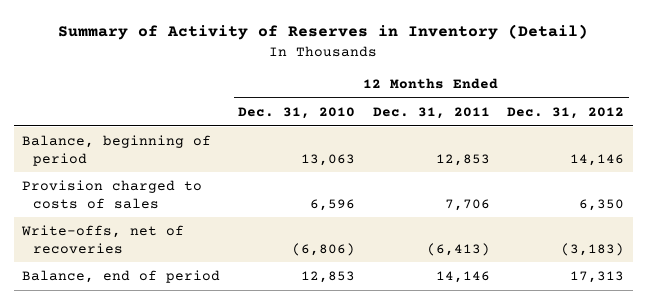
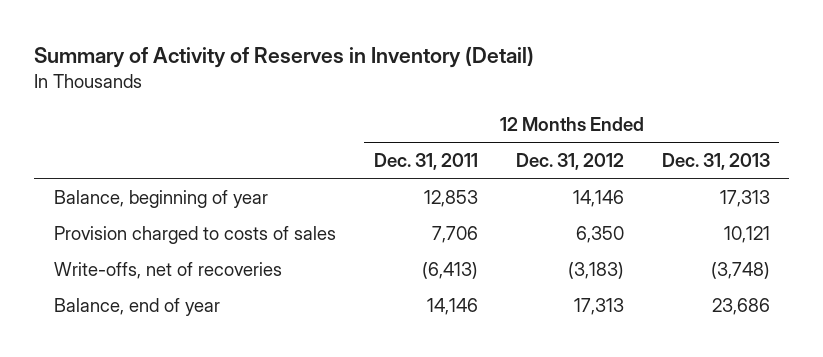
- | 12 Months Ended Dec. 31, 2010 | 12 Months Ended Dec. 31, 2011 | 12 Months Ended Dec. 31, 2012
+ | 12 Months Ended Dec. 31, 2011 | 12 Months Ended Dec. 31, 2012 | 12 Months Ended Dec. 31, 2013
- Balance, beginning of period | 13,063 | 12,853 | 14,146
+ Balance, beginning of year | 12,853 | 14,146 | 17,313
- Balance, end of period | 12,853 | 14,146 | 17,313
+ Balance, end of year | 14,146 | 17,313 | 23,686

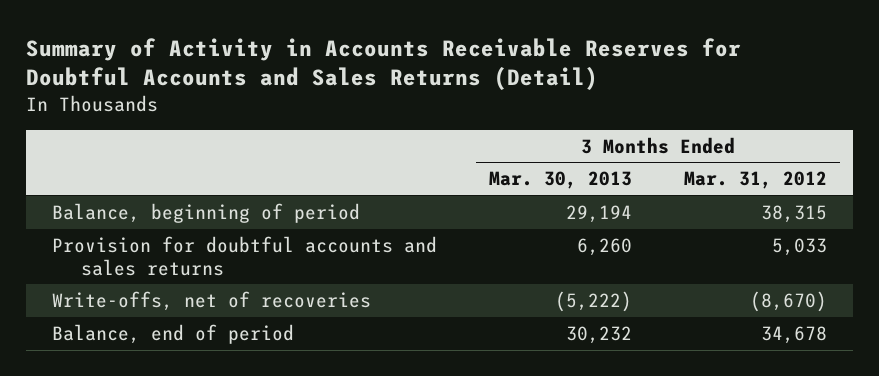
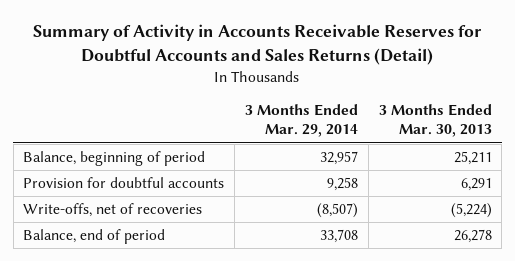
- | 3 Months Ended Mar. 30, 2013 | 3 Months Ended Mar. 31, 2012
+ | 3 Months Ended Mar. 29, 2014 | 3 Months Ended Mar. 30, 2013
- Balance, beginning of period | 29,194 | 38,315
- Provision for doubtful accounts and sales returns | 6,260 | 5,033
- Write-offs, net of recoveries | (5,222) | (8,670)
- Balance, end of period | 30,232 | 34,678
+ Balance, beginning of period | 32,957 | 25,211
+ Provision for doubtful accounts | 9,258 | 6,291
+ Write-offs, net of recoveries | (8,507) | (5,224)
+ Balance, end of period | 33,708 | 26,278

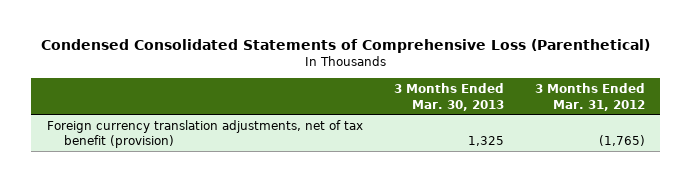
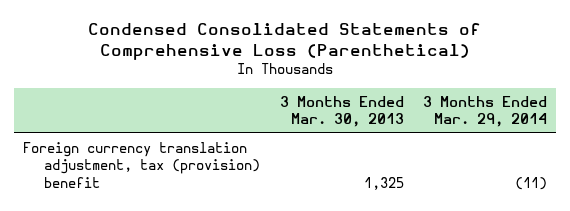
- | 3 Months Ended Mar. 30, 2013 | 3 Months Ended Mar. 31, 2012
+ | 3 Months Ended Mar. 30, 2013 | 3 Months Ended Mar. 29, 2014
- Foreign currency translation adjustments, net of tax benefit (provision) | 1,325 | (1,765)
+ Foreign currency translation adjustment, tax (provision) benefit | 1,325 | (11)

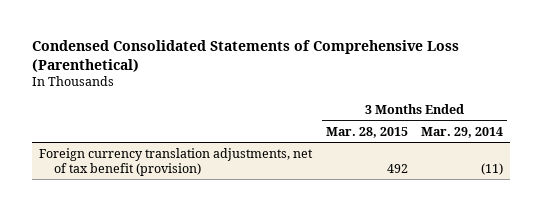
- | 3 Months Ended Mar. 30, 2013 | 3 Months Ended Mar. 29, 2014
+ | 3 Months Ended Mar. 28, 2015 | 3 Months Ended Mar. 29, 2014
- Foreign currency translation adjustment, tax (provision) benefit | 1,325 | (11)
+ Foreign currency translation adjustments, net of tax benefit (provision) | 492 | (11)

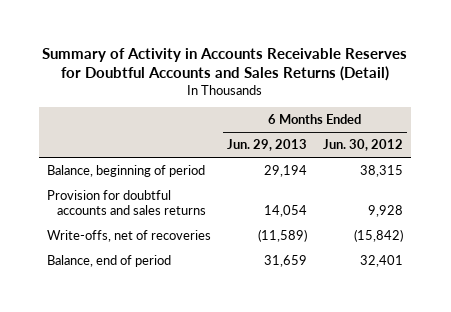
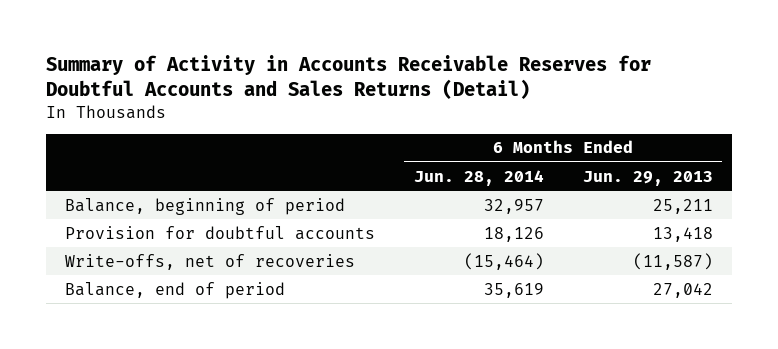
- | 6 Months Ended Jun. 29, 2013 | 6 Months Ended Jun. 30, 2012
+ | 6 Months Ended Jun. 28, 2014 | 6 Months Ended Jun. 29, 2013
- Balance, beginning of period | 29,194 | 38,315
- Provision for doubtful accounts and sales returns | 14,054 | 9,928
- Write-offs, net of recoveries | (11,589) | (15,842)
- Balance, end of period | 31,659 | 32,401
+ Balance, beginning of period | 32,957 | 25,211
+ Provision for doubtful accounts | 18,126 | 13,418
+ Write-offs, net of recoveries | (15,464) | (11,587)
+ Balance, end of period | 35,619 | 27,042

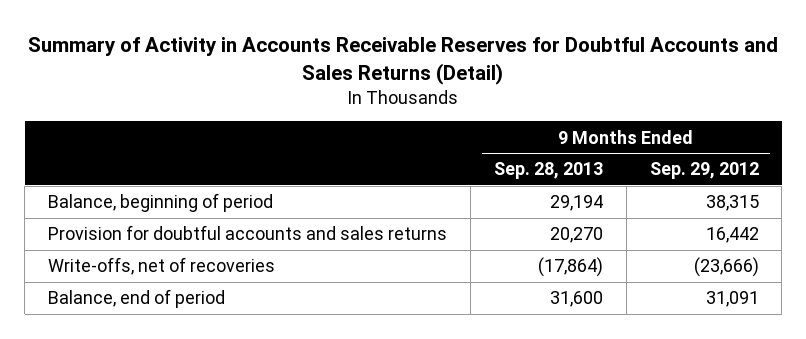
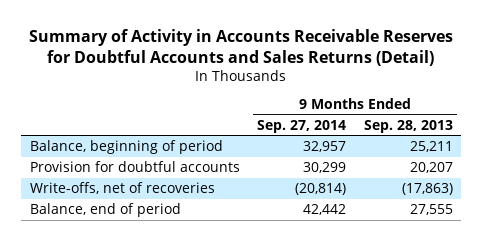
- | 9 Months Ended Sep. 28, 2013 | 9 Months Ended Sep. 29, 2012
+ | 9 Months Ended Sep. 27, 2014 | 9 Months Ended Sep. 28, 2013
- Balance, beginning of period | 29,194 | 38,315
- Provision for doubtful accounts and sales returns | 20,270 | 16,442
- Write-offs, net of recoveries | (17,864) | (23,666)
- Balance, end of period | 31,600 | 31,091
+ Balance, beginning of period | 32,957 | 25,211
+ Provision for doubtful accounts | 30,299 | 20,207
+ Write-offs, net of recoveries | (20,814) | (17,863)
+ Balance, end of period | 42,442 | 27,555

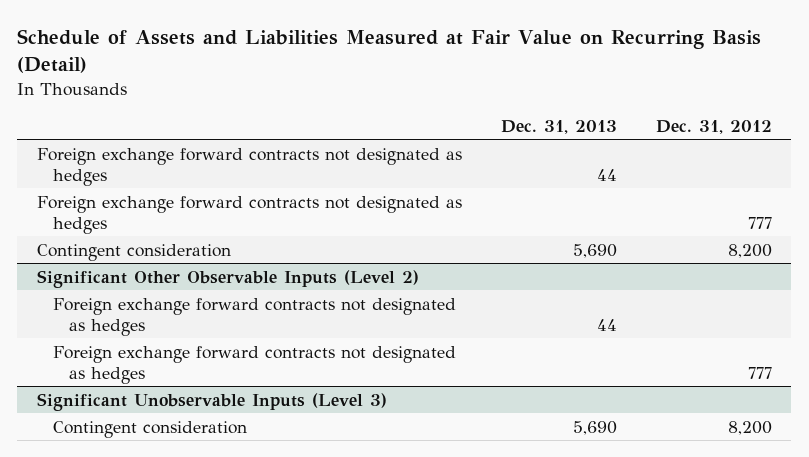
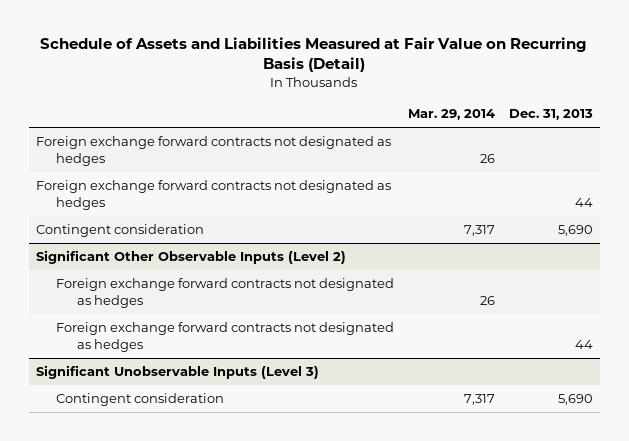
- | Dec. 31, 2013 | Dec. 31, 2012
+ | Mar. 29, 2014 | Dec. 31, 2013
moved down: Foreign exchange forward contracts not designated as hedges | | 44
@ Significant Other Observable Inputs (Level 2)
moved down: Foreign exchange forward contracts not designated as hedges | | 44

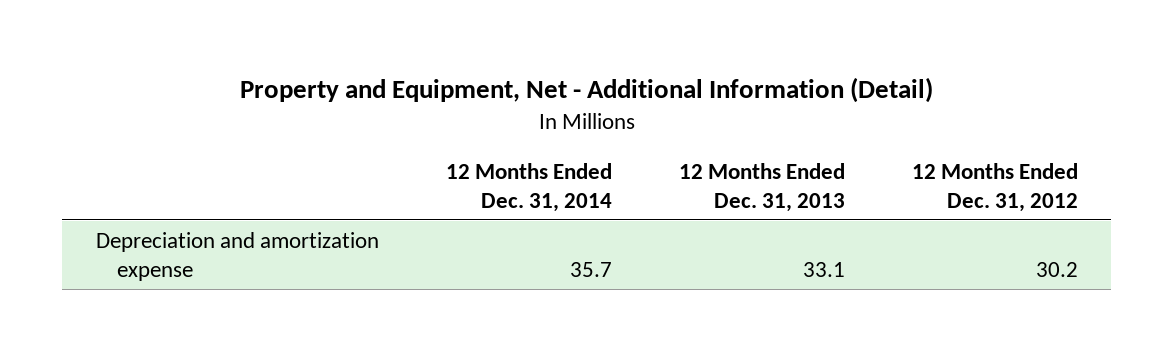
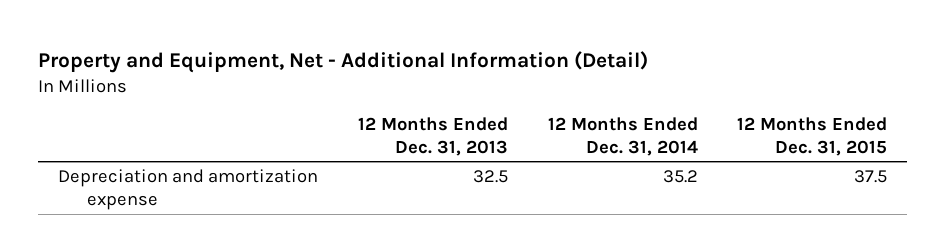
- | 12 Months Ended Dec. 31, 2014 | 12 Months Ended Dec. 31, 2013 | 12 Months Ended Dec. 31, 2012
+ | 12 Months Ended Dec. 31, 2013 | 12 Months Ended Dec. 31, 2014 | 12 Months Ended Dec. 31, 2015
- Depreciation and amortization expense | 35.7 | 33.1 | 30.2
+ Depreciation and amortization expense | 32.5 | 35.2 | 37.5

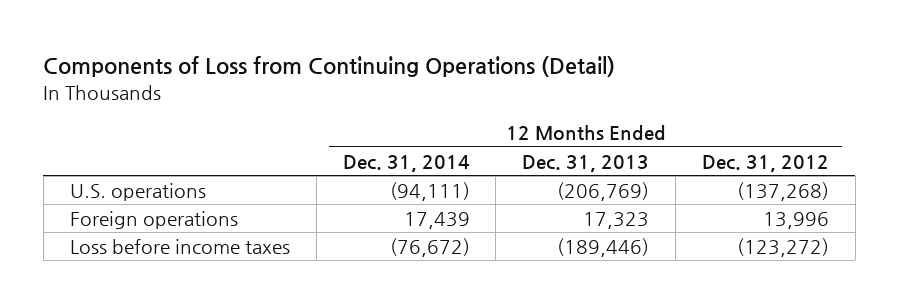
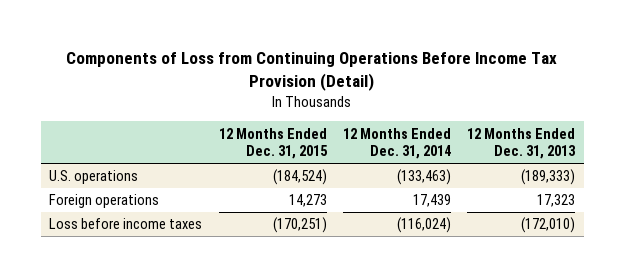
- Components of Loss from Continuing Operations (Detail)
+ Components of Loss from Continuing Operations Before Income Tax Provision (Detail)
- | 12 Months Ended Dec. 31, 2014 | 12 Months Ended Dec. 31, 2013 | 12 Months Ended Dec. 31, 2012
+ | 12 Months Ended Dec. 31, 2015 | 12 Months Ended Dec. 31, 2014 | 12 Months Ended Dec. 31, 2013
- U.S. operations | (94,111) | (206,769) | (137,268)
+ U.S. operations | (184,524) | (133,463) | (189,333)
- Loss before income taxes | (76,672) | (189,446) | (123,272)
+ Loss before income taxes | (170,251) | (116,024) | (172,010)

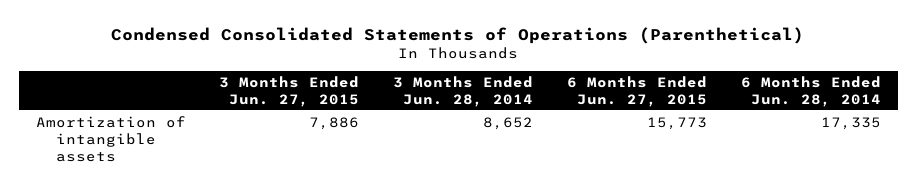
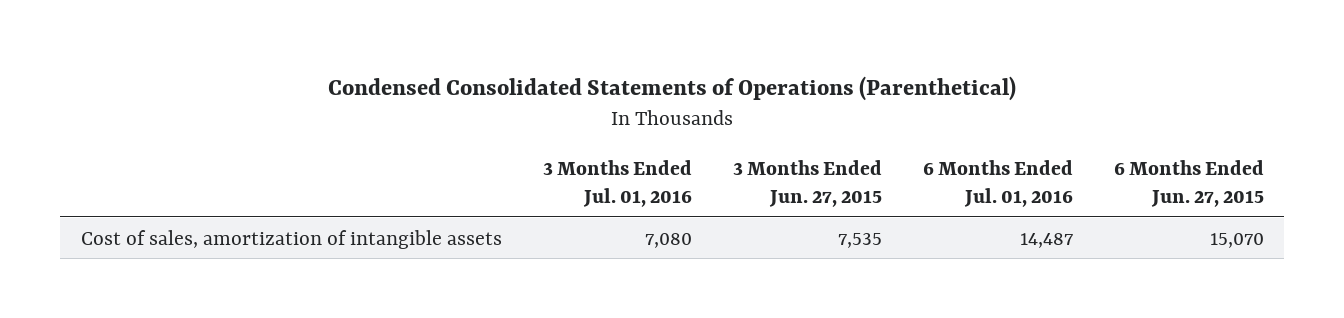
- | 3 Months Ended Jun. 27, 2015 | 3 Months Ended Jun. 28, 2014 | 6 Months Ended Jun. 27, 2015 | 6 Months Ended Jun. 28, 2014
+ | 3 Months Ended Jul. 01, 2016 | 3 Months Ended Jun. 27, 2015 | 6 Months Ended Jul. 01, 2016 | 6 Months Ended Jun. 27, 2015
- Amortization of intangible assets | 7,886 | 8,652 | 15,773 | 17,335
+ Cost of sales, amortization of intangible assets | 7,080 | 7,535 | 14,487 | 15,070

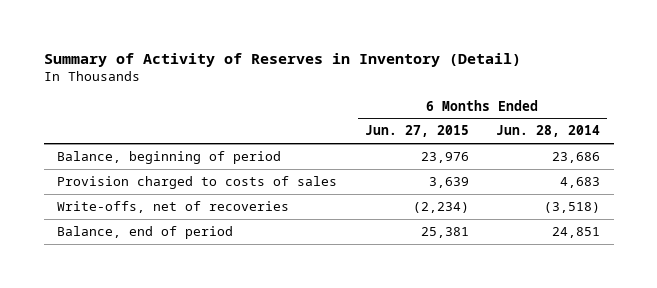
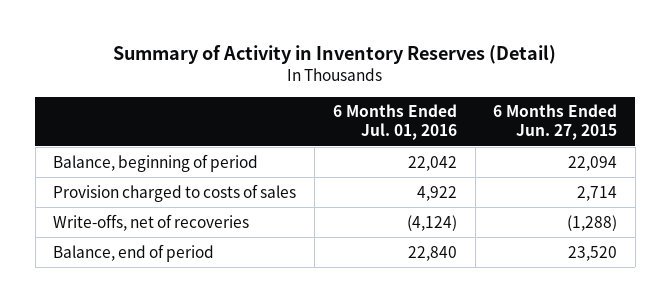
- Summary of Activity of Reserves in Inventory (Detail)
+ Summary of Activity in Inventory Reserves (Detail)
- | 6 Months Ended Jun. 27, 2015 | 6 Months Ended Jun. 28, 2014
+ | 6 Months Ended Jul. 01, 2016 | 6 Months Ended Jun. 27, 2015
- Balance, beginning of period | 23,976 | 23,686
- Provision charged to costs of sales | 3,639 | 4,683
- Write-offs, net of recoveries | (2,234) | (3,518)
- Balance, end of period | 25,381 | 24,851
+ Balance, beginning of period | 22,042 | 22,094
+ Provision charged to costs of sales | 4,922 | 2,714
+ Write-offs, net of recoveries | (4,124) | (1,288)
+ Balance, end of period | 22,840 | 23,520

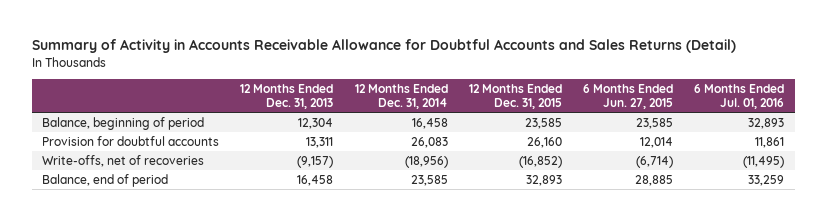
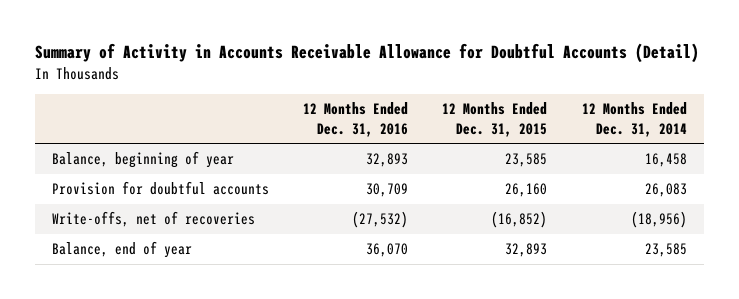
- Summary of Activity in Accounts Receivable Allowance for Doubtful Accounts and Sales Returns (Detail)
+ Summary of Activity in Accounts Receivable Allowance for Doubtful Accounts (Detail)
- | 12 Months Ended Dec. 31, 2013 | 12 Months Ended Dec. 31, 2014 | 12 Months Ended Dec. 31, 2015 | 6 Months Ended Jun. 27, 2015 | 6 Months Ended Jul. 01, 2016
+ | 12 Months Ended Dec. 31, 2016 | 12 Months Ended Dec. 31, 2015 | 12 Months Ended Dec. 31, 2014
- Balance, beginning of period | 12,304 | 16,458 | 23,585 | 23,585 | 32,893
+ Balance, beginning of year | 32,893 | 23,585 | 16,458
- Balance, end of period | 16,458 | 23,585 | 32,893 | 28,885 | 33,259
+ Balance, end of year | 36,070 | 32,893 | 23,585

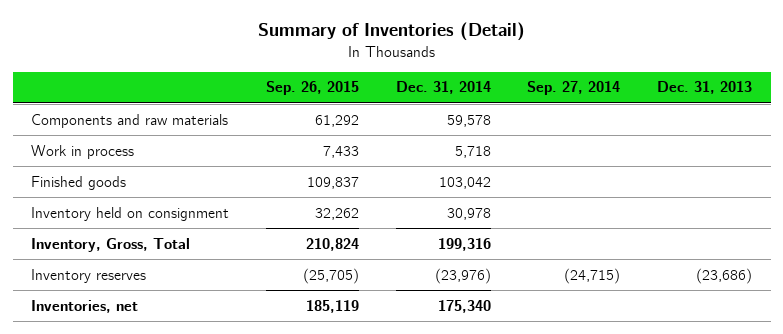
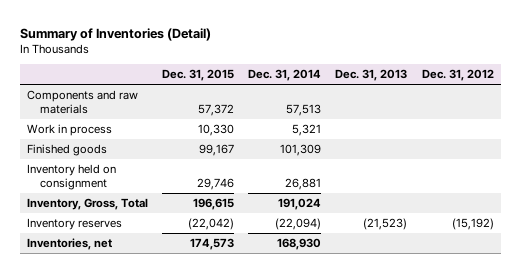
- | Sep. 26, 2015 | Dec. 31, 2014 | Sep. 27, 2014 | Dec. 31, 2013
+ | Dec. 31, 2015 | Dec. 31, 2014 | Dec. 31, 2013 | Dec. 31, 2012
- Components and raw materials | 61,292 | 59,578 | |
- Work in process | 7,433 | 5,718 | |
- Finished goods | 109,837 | 103,042 | |
- Inventory held on consignment | 32,262 | 30,978 | |
- Inventory, Gross, Total | 210,824 | 199,316 | |
- Inventory reserves | (25,705) | (23,976) | (24,715) | (23,686)
- Inventories, net | 185,119 | 175,340 | |
+ Components and raw materials | 57,372 | 57,513 | |
+ Work in process | 10,330 | 5,321 | |
+ Finished goods | 99,167 | 101,309 | |
+ Inventory held on consignment | 29,746 | 26,881 | |
+ Inventory, Gross, Total | 196,615 | 191,024 | |
+ Inventory reserves | (22,042) | (22,094) | (21,523) | (15,192)
+ Inventories, net | 174,573 | 168,930 | |

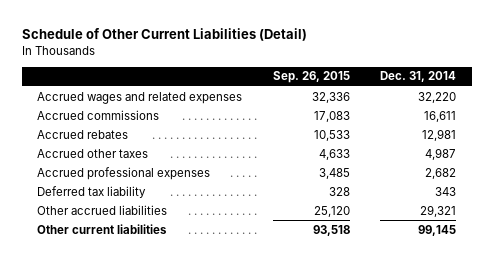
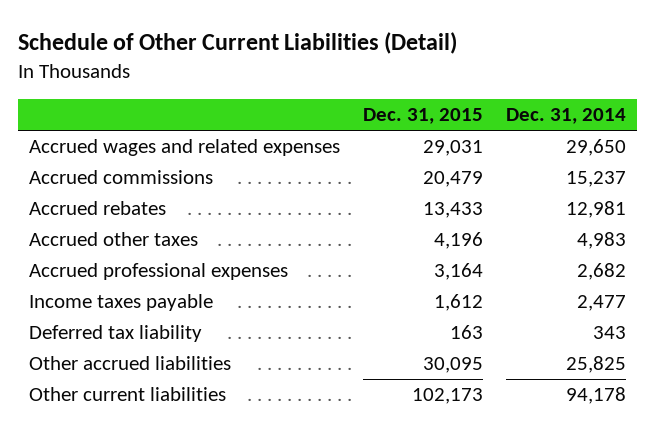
- | Sep. 26, 2015 | Dec. 31, 2014
+ | Dec. 31, 2015 | Dec. 31, 2014
- Accrued wages and related expenses | 32,336 | 32,220
- Accrued commissions | 17,083 | 16,611
+ Accrued wages and related expenses | 29,031 | 29,650
+ Accrued commissions | 20,479 | 15,237
- Accrued other taxes | 4,633 | 4,987
+ Accrued other taxes | 4,196 | 4,983
+ Income taxes payable | 1,612 | 2,477
- Other accrued liabilities | 25,120 | 29,321
- Other current liabilities | 93,518 | 99,145
+ Other accrued liabilities | 30,095 | 25,825
+ Other current liabilities | 102,173 | 94,178

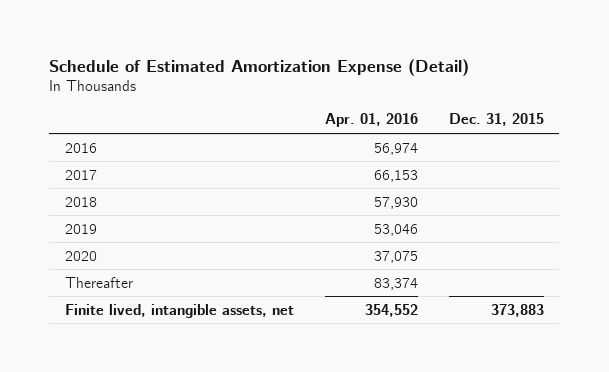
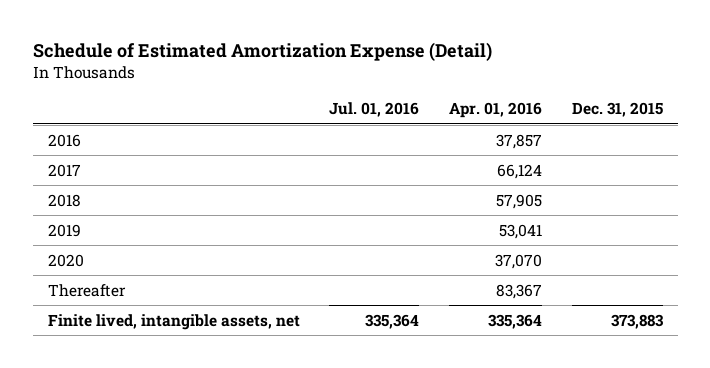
- | Apr. 01, 2016 | Dec. 31, 2015
+ | Jul. 01, 2016 | Apr. 01, 2016 | Dec. 31, 2015
- 2016 | 56,974 |
- 2017 | 66,153 |
- 2018 | 57,930 |
- 2019 | 53,046 |
- 2020 | 37,075 |
- Thereafter | 83,374 |
- Finite lived, intangible assets, net | 354,552 | 373,883
+ 2016 | | 37,857 |
+ 2017 | | 66,124 |
+ 2018 | | 57,905 |
+ 2019 | | 53,041 |
+ 2020 | | 37,070 |
+ Thereafter | | 83,367 |
+ Finite lived, intangible assets, net | 335,364 | 335,364 | 373,883

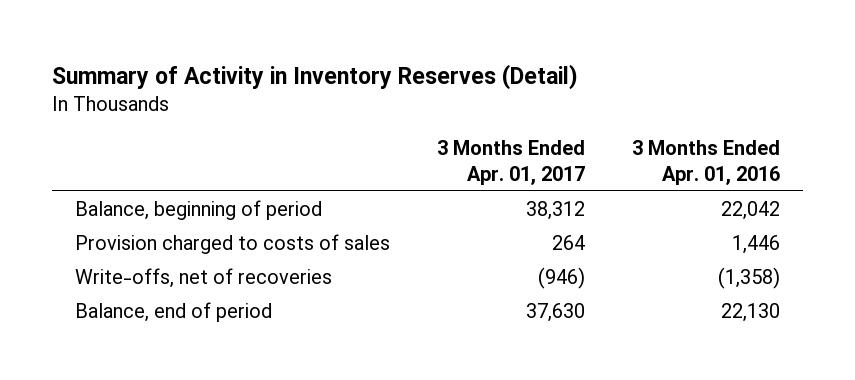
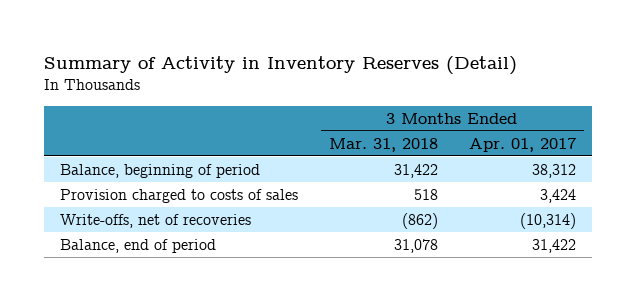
- | 3 Months Ended Apr. 01, 2017 | 3 Months Ended Apr. 01, 2016
+ | 3 Months Ended Mar. 31, 2018 | 3 Months Ended Apr. 01, 2017
- Provision charged to costs of sales | 264 | 1,446
- Write-offs, net of recoveries | (946) | (1,358)
- Balance, end of period | 37,630 | 22,130
+ Provision charged to costs of sales | 518 | 3,424
+ Write-offs, net of recoveries | (862) | (10,314)
+ Balance, end of period | 31,078 | 31,422

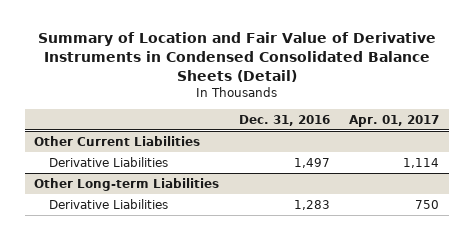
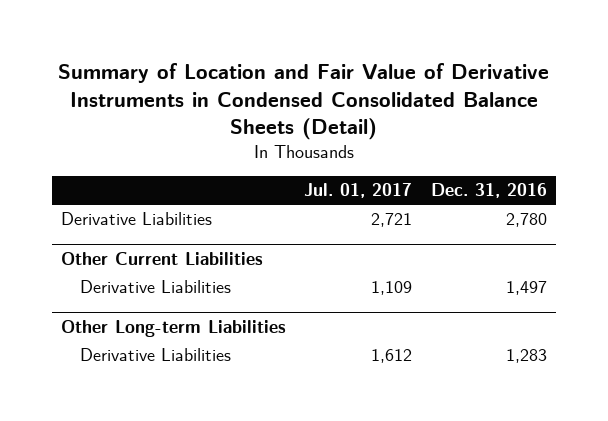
- | Dec. 31, 2016 | Apr. 01, 2017
+ | Jul. 01, 2017 | Dec. 31, 2016
+ Derivative Liabilities | 2,721 | 2,780

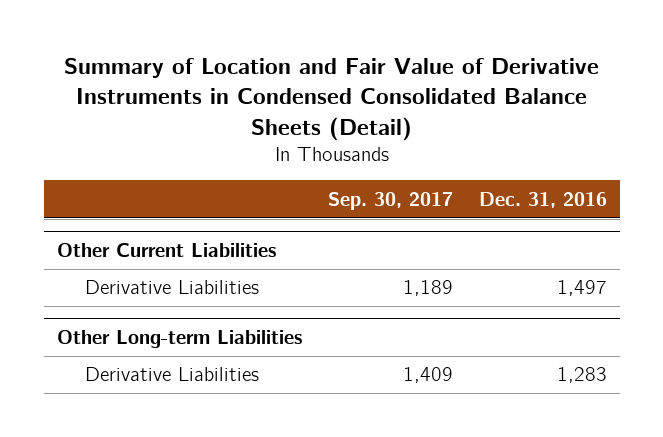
- | Jul. 01, 2017 | Dec. 31, 2016
+ | Sep. 30, 2017 | Dec. 31, 2016
- Derivative Liabilities | 2,721 | 2,780

